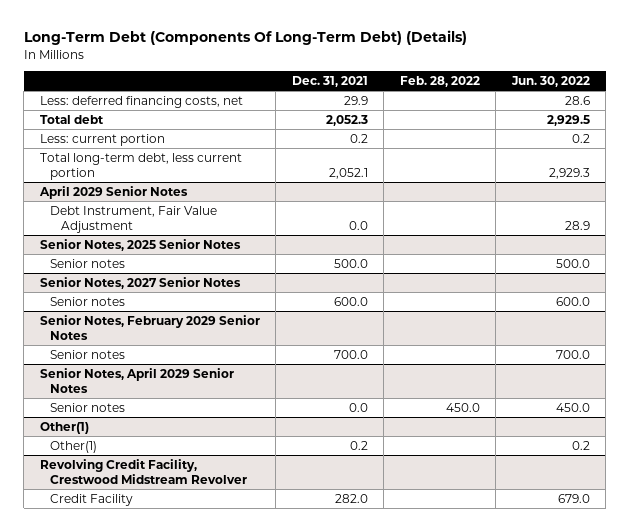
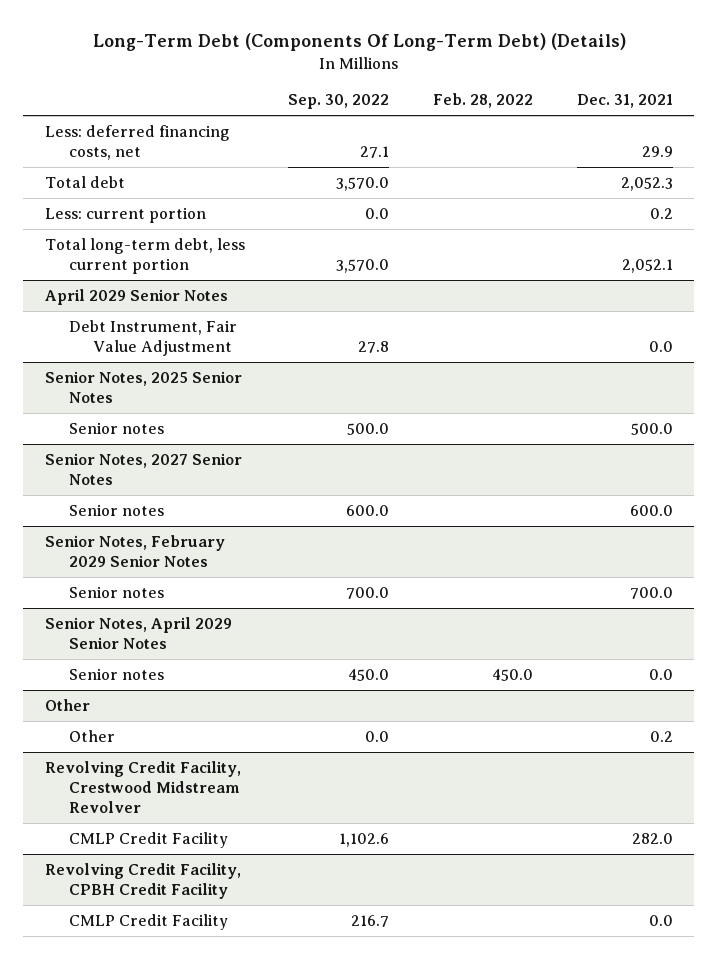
- | Dec. 31, 2021 | Feb. 28, 2022 | Jun. 30, 2022
+ | Sep. 30, 2022 | Feb. 28, 2022 | Dec. 31, 2021
- Other(1)
- Other(1) | 0.2 | | 0.2
+ Other
+ Other | 0.0 | | 0.2
@ Revolving Credit Facility, Crestwood Midstream Revolver
- Credit Facility | 282.0 | | 679.0
+ CMLP Credit Facility | 1,102.6 | | 282.0
+ Revolving Credit Facility, CPBH Credit Facility
+ CMLP Credit Facility | 216.7 | | 0.0

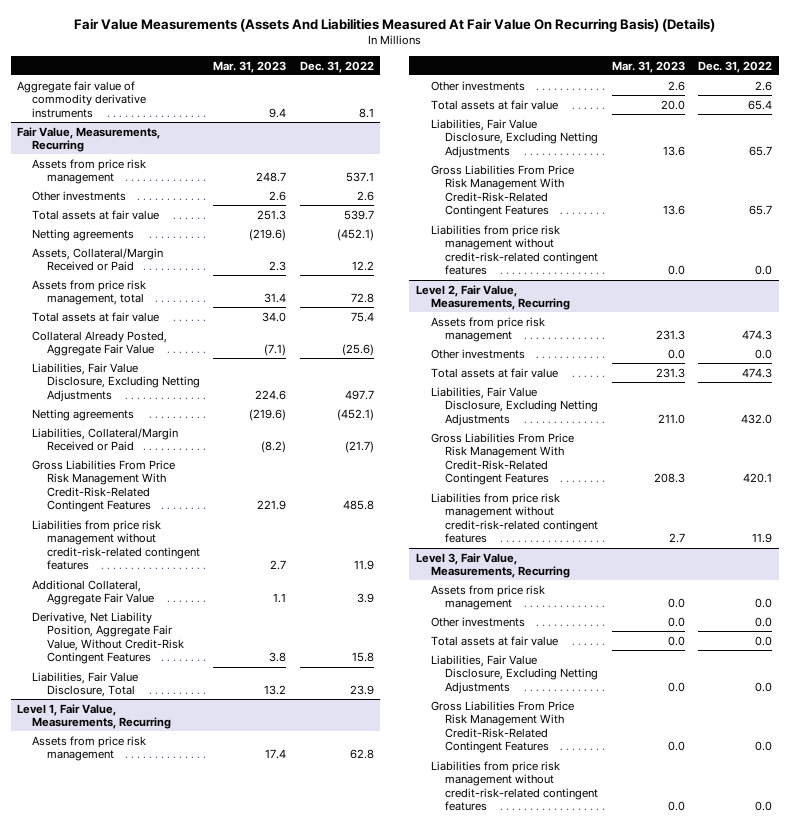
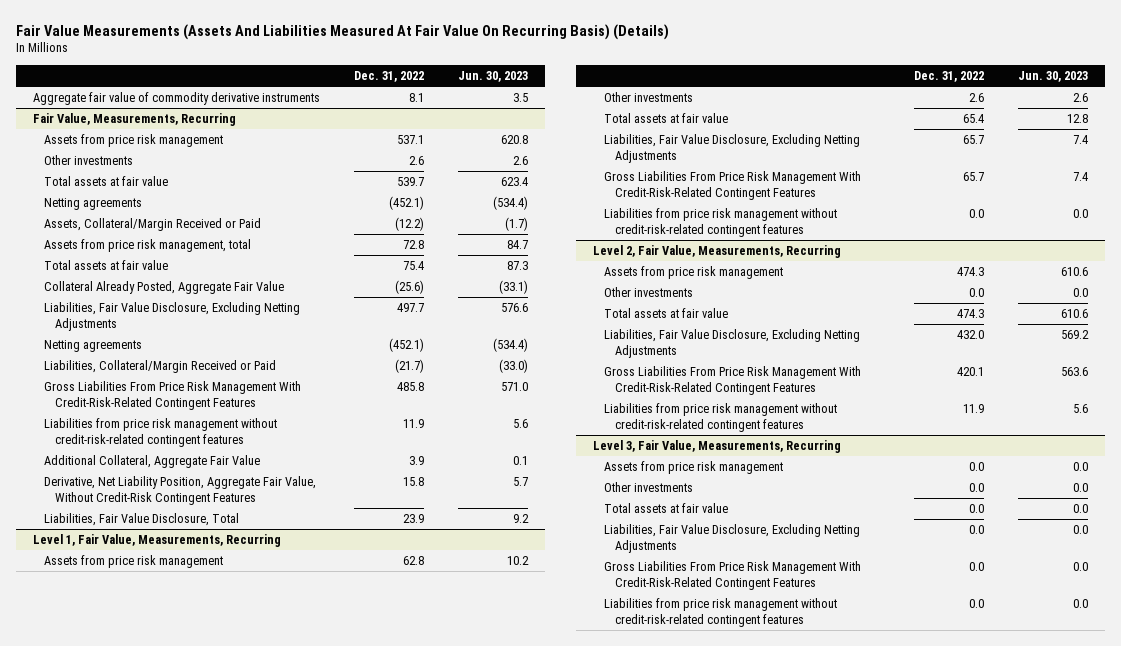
- | Mar. 31, 2023 | Dec. 31, 2022
+ | Dec. 31, 2022 | Jun. 30, 2023
@ Fair Value, Measurements, Recurring
- Assets, Collateral/Margin Received or Paid | 2.3 | 12.2
+ Assets, Collateral/Margin Received or Paid | (12.2) | (1.7)

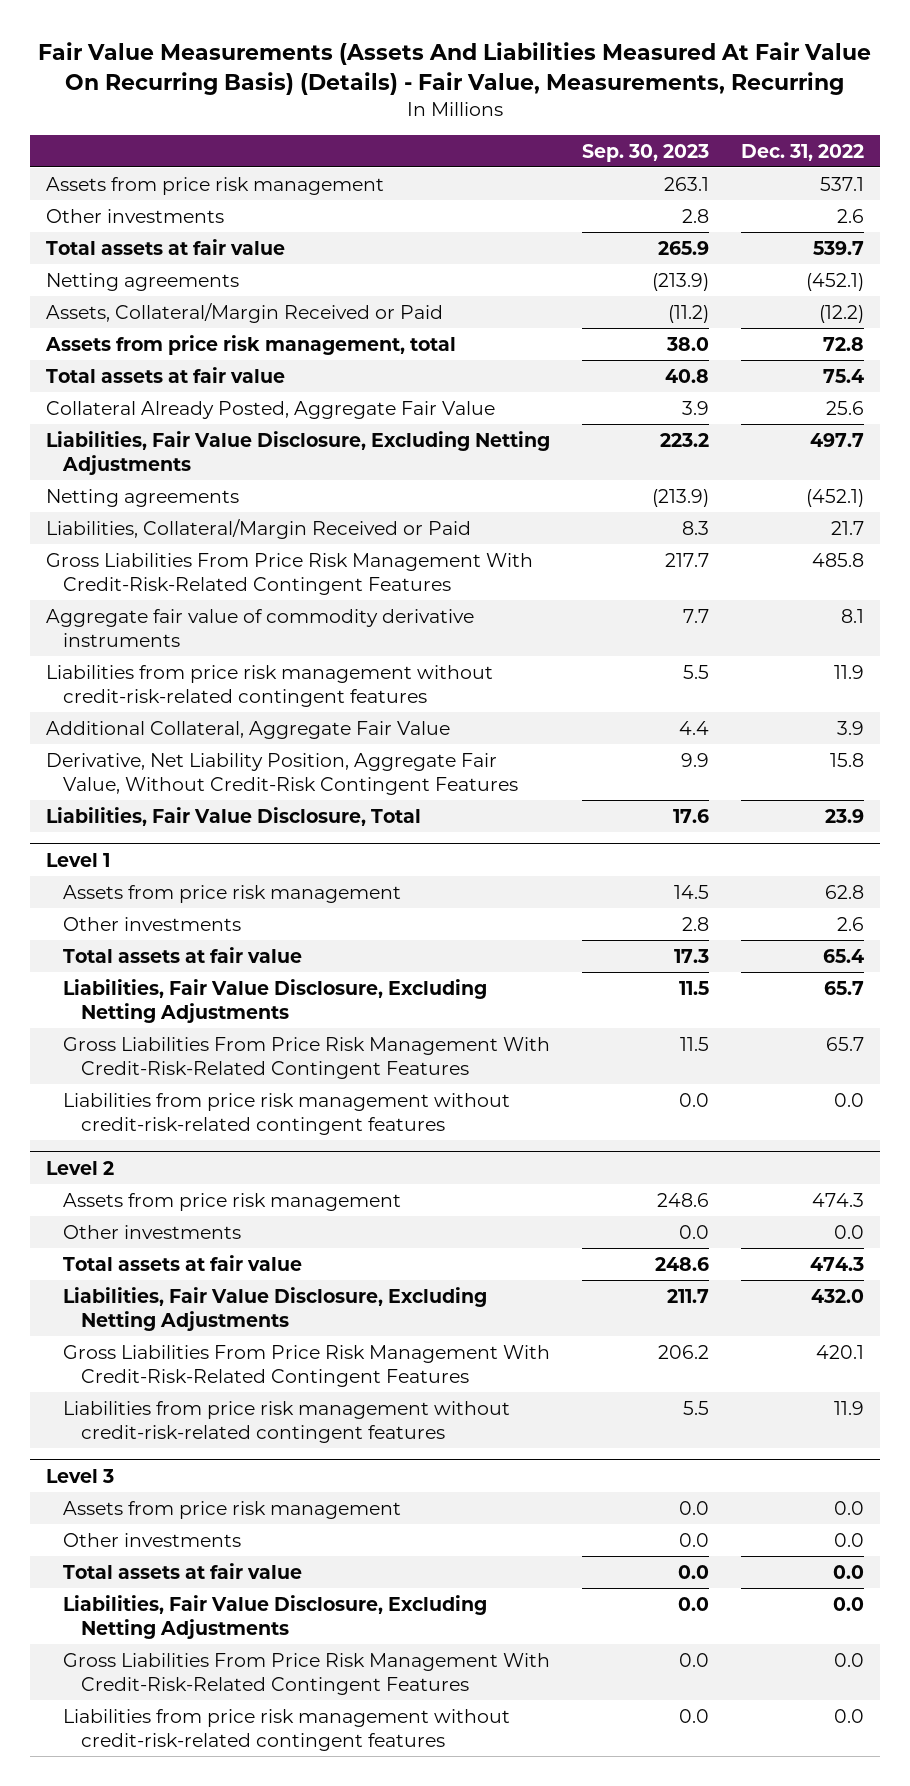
- Fair Value Measurements (Assets And Liabilities Measured At Fair Value On Recurring Basis) (Details)
+ Fair Value Measurements (Assets And Liabilities Measured At Fair Value On Recurring Basis) (Details) - Fair Value, Measurements, Recurring
- | Dec. 31, 2022 | Jun. 30, 2023
+ | Sep. 30, 2023 | Dec. 31, 2022
- Fair Value, Measurements, Recurring
- Collateral Already Posted, Aggregate Fair Value | (25.6) | (33.1)
+ Collateral Already Posted, Aggregate Fair Value | 3.9 | 25.6
- Liabilities, Collateral/Margin Received or Paid | (21.7) | (33.0)
+ Liabilities, Collateral/Margin Received or Paid | 8.3 | 21.7
moved down: Aggregate fair value of commodity derivative instruments | 7.7 | 8.1
- Level 1, Fair Value, Measurements, Recurring
+ Level 1
- Level 2, Fair Value, Measurements, Recurring
+ Level 2
- Level 3, Fair Value, Measurements, Recurring
+ Level 3

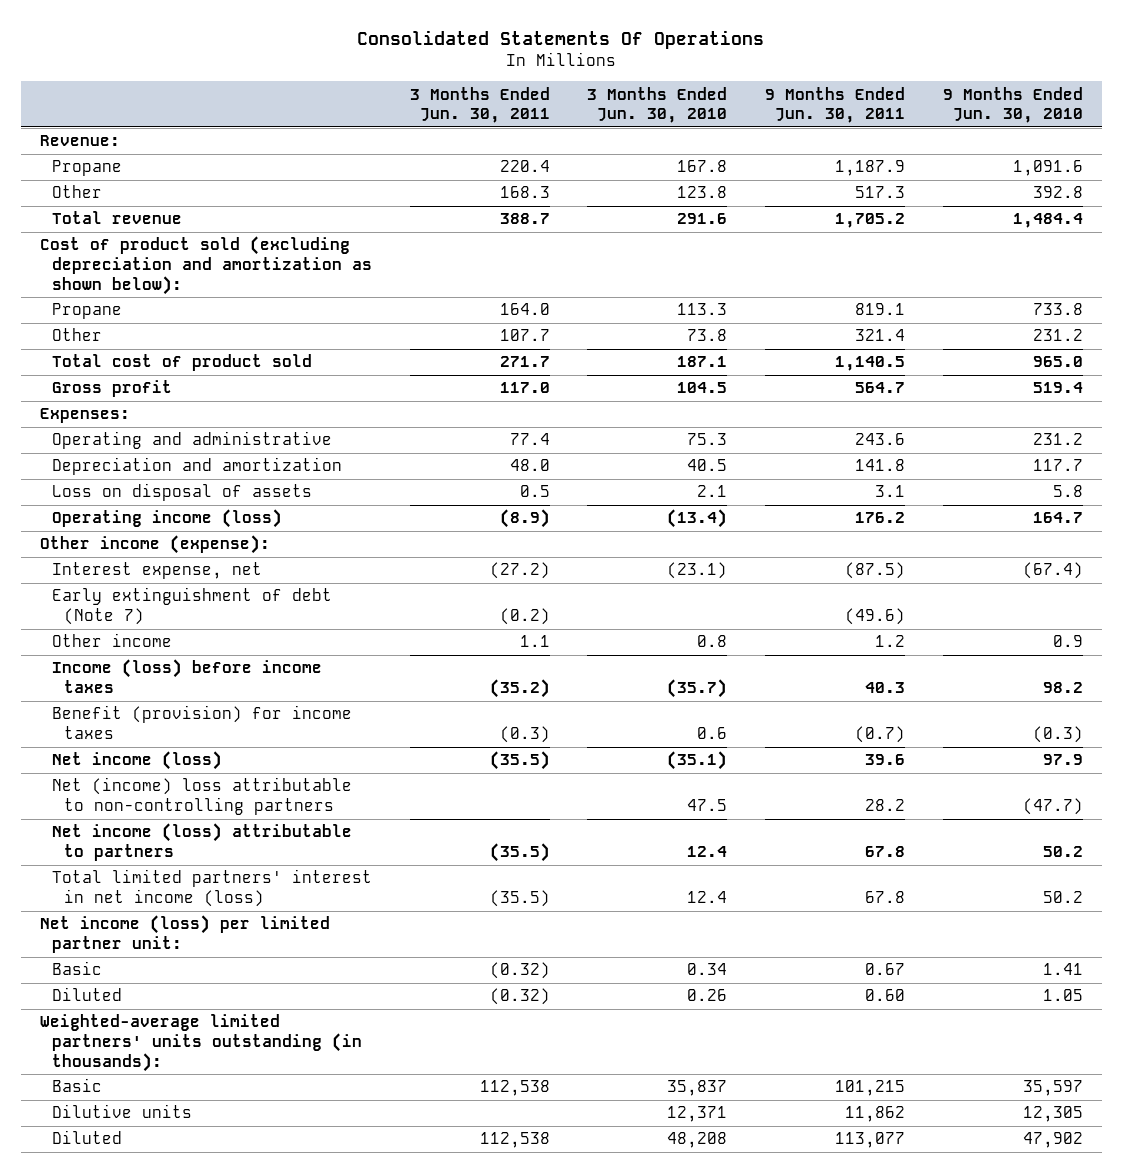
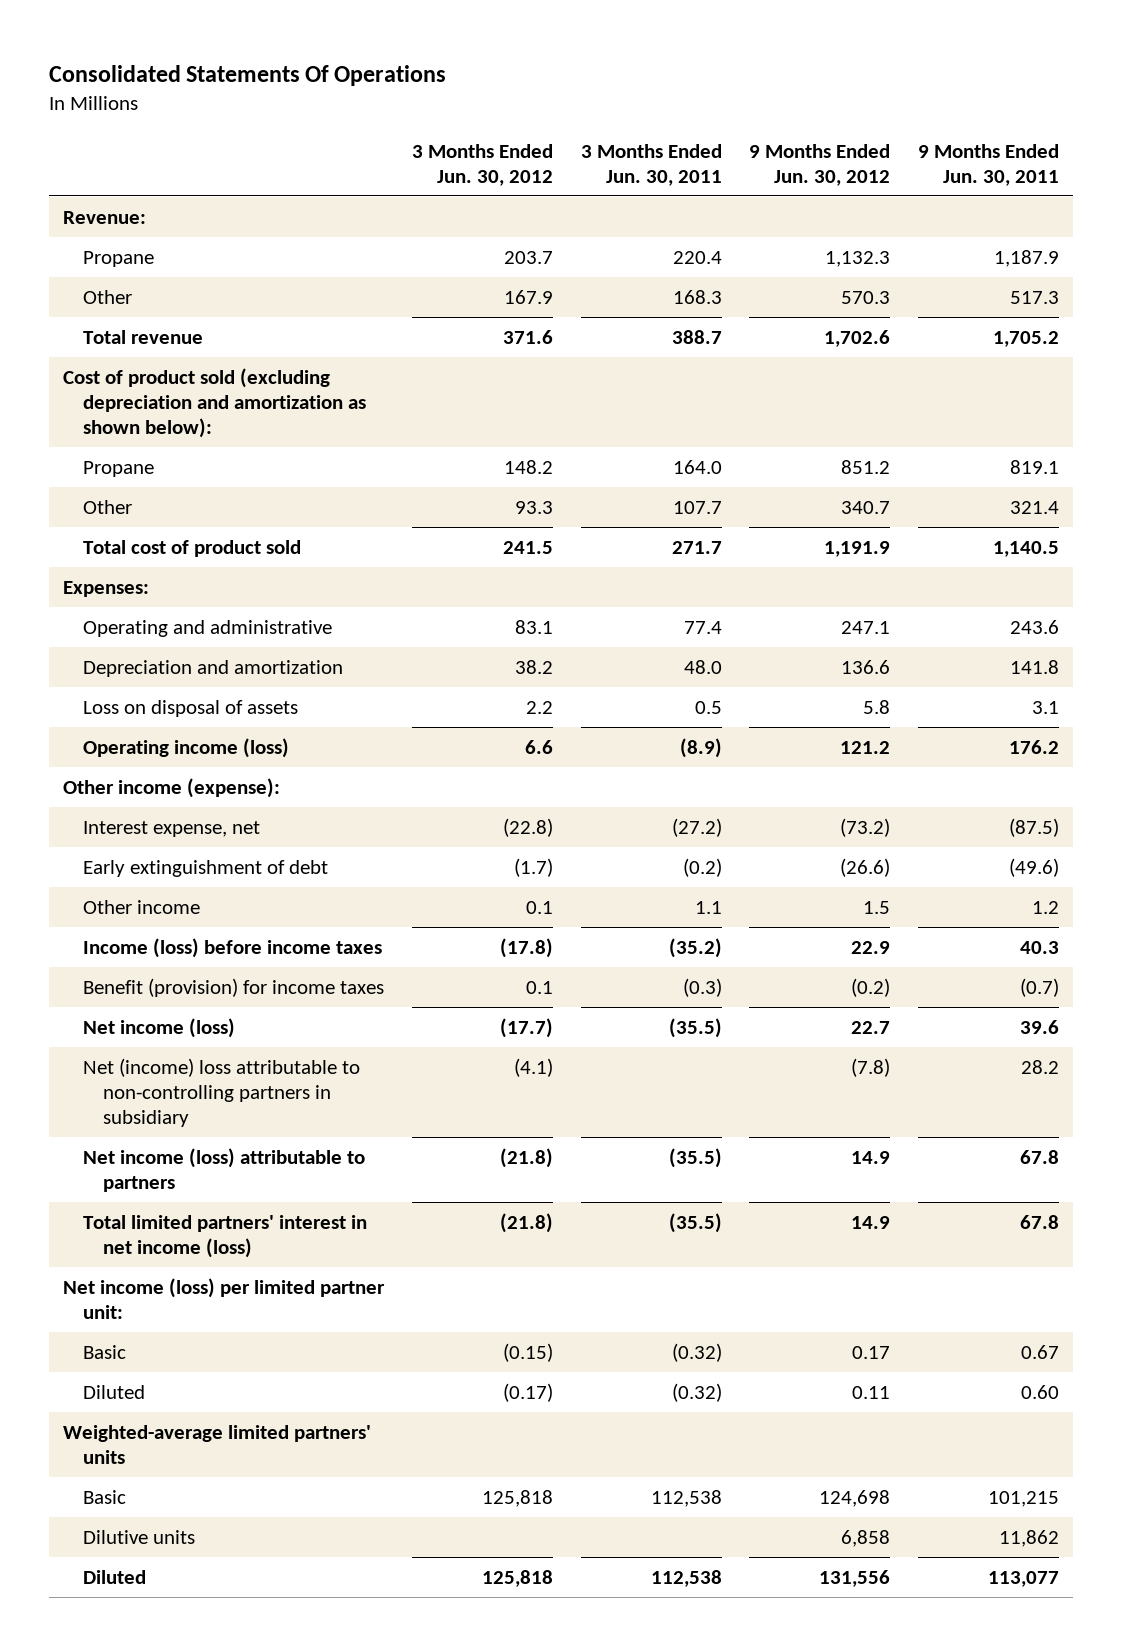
- | 3 Months Ended Jun. 30, 2011 | 3 Months Ended Jun. 30, 2010 | 9 Months Ended Jun. 30, 2011 | 9 Months Ended Jun. 30, 2010
+ | 3 Months Ended Jun. 30, 2012 | 3 Months Ended Jun. 30, 2011 | 9 Months Ended Jun. 30, 2012 | 9 Months Ended Jun. 30, 2011
- Gross profit | 117.0 | 104.5 | 564.7 | 519.4
- Early extinguishment of debt (Note 7) | (0.2) | | (49.6) |
+ Early extinguishment of debt | (1.7) | (0.2) | (26.6) | (49.6)
- Net (income) loss attributable to non-controlling partners | | 47.5 | 28.2 | (47.7)
+ Net (income) loss attributable to non-controlling partners in subsidiary | (4.1) | | (7.8) | 28.2
- Weighted-average limited partners' units outstanding (in thousands):
+ Weighted-average limited partners' units

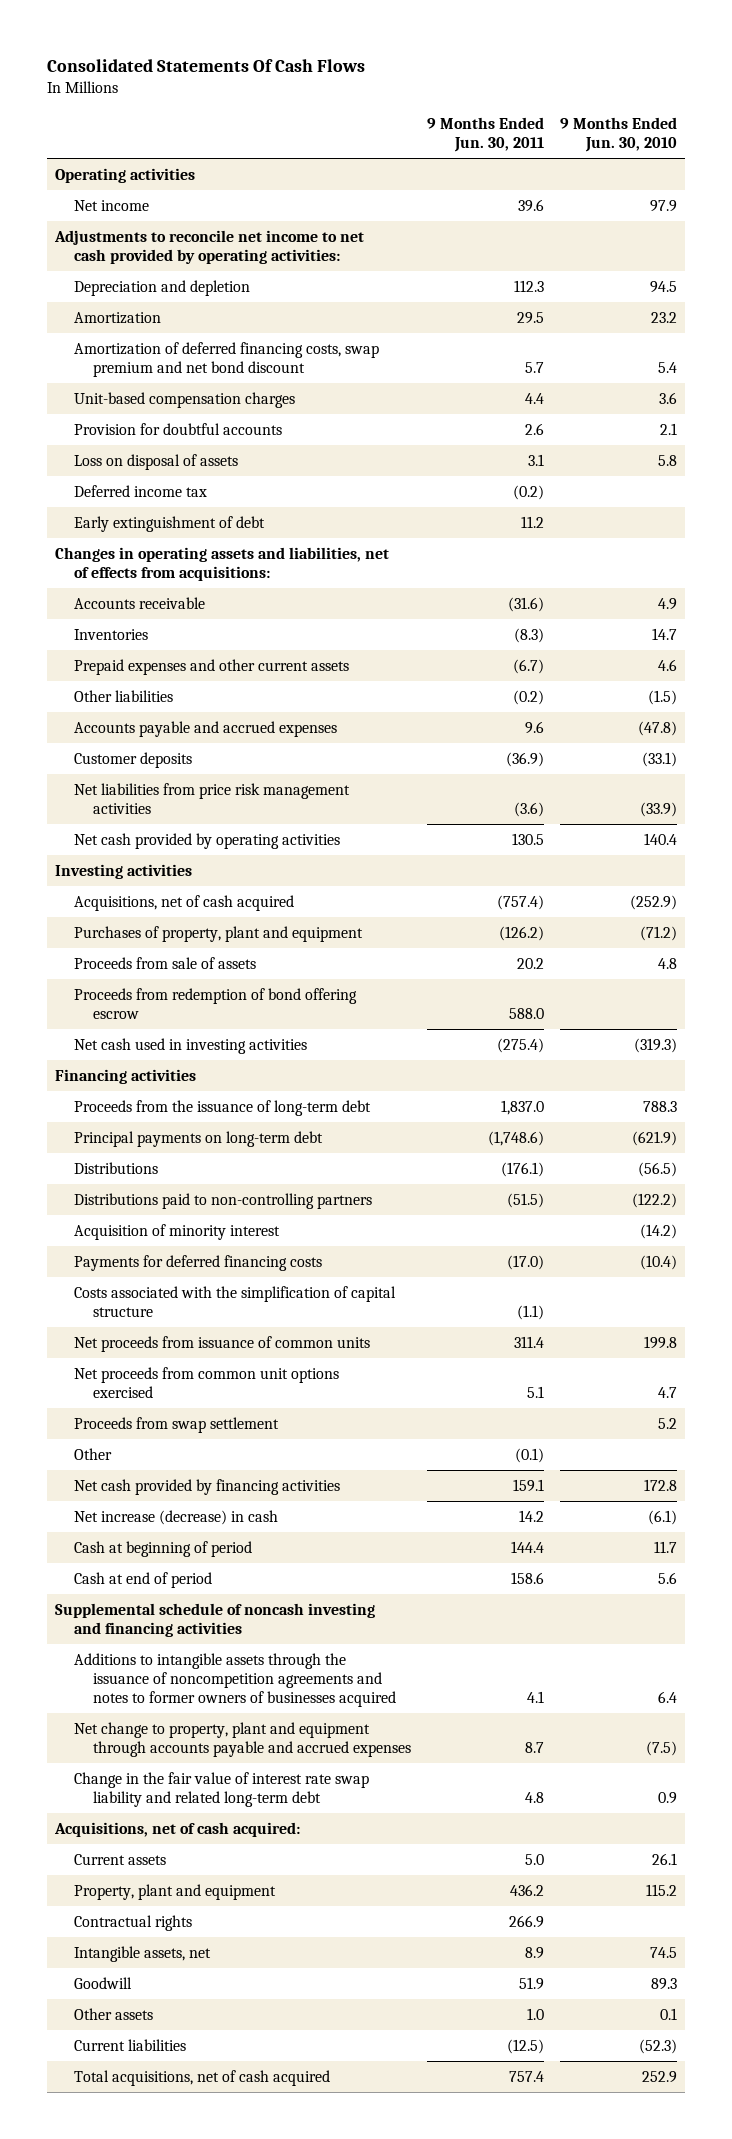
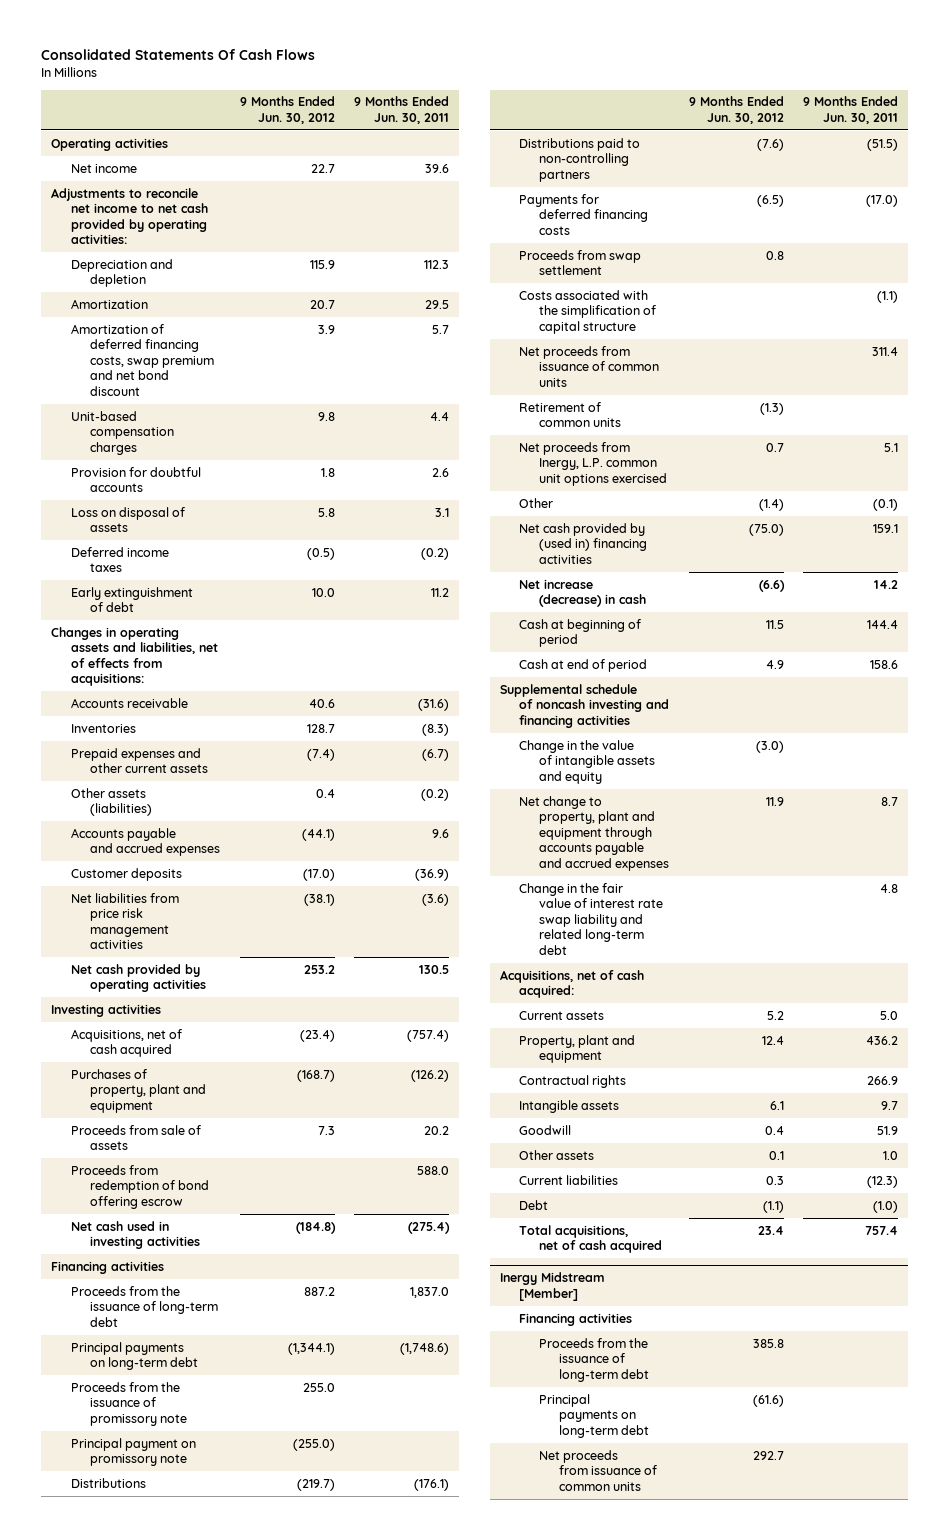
- | 9 Months Ended Jun. 30, 2011 | 9 Months Ended Jun. 30, 2010
+ | 9 Months Ended Jun. 30, 2012 | 9 Months Ended Jun. 30, 2011
- Deferred income tax | (0.2) |
+ Deferred income taxes | (0.5) | (0.2)
- Other liabilities | (0.2) | (1.5)
+ Other assets (liabilities) | 0.4 | (0.2)
+ Proceeds from the issuance of promissory note | 255.0 |
+ Principal payment on promissory note | (255.0) |
- Acquisition of minority interest | | (14.2)
moved up: Proceeds from swap settlement | 0.8 |
- Net proceeds from common unit options exercised | 5.1 | 4.7
+ Retirement of common units | (1.3) |
+ Net proceeds from Inergy, L.P. common unit options exercised | 0.7 | 5.1
- Net cash provided by financing activities | 159.1 | 172.8
+ Net cash provided by (used in) financing activities | (75.0) | 159.1
- Additions to intangible assets through the issuance of noncompetition agreements and notes to former owners of businesses acquired | 4.1 | 6.4
+ Change in the value of intangible assets and equity | (3.0) |
- Intangible assets, net | 8.9 | 74.5
+ Intangible assets | 6.1 | 9.7
- Current liabilities | (12.5) | (52.3)
+ Current liabilities | 0.3 | (12.3)
+ Debt | (1.1) | (1.0)
+ Inergy Midstream [Member]
+ Financing activities
+ Proceeds from the issuance of long-term debt | 385.8 |
+ Principal payments on long-term debt | (61.6) |
+ Net proceeds from issuance of common units | 292.7 |

